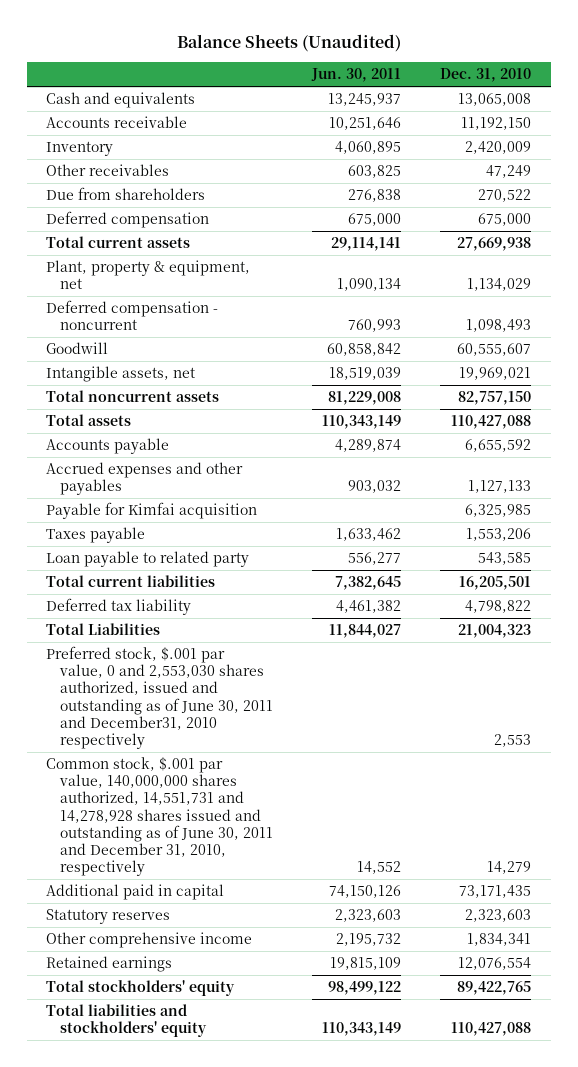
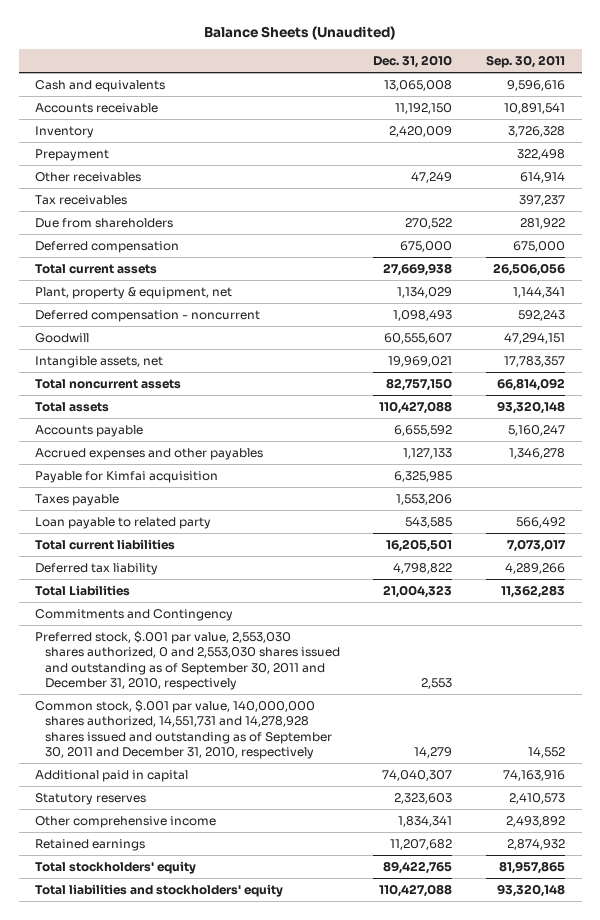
- | Jun. 30, 2011 | Dec. 31, 2010
+ | Dec. 31, 2010 | Sep. 30, 2011
+ Prepayment | | 322,498
+ Tax receivables | | 397,237
- Preferred stock, $.001 par value, 0 and 2,553,030 shares authorized, issued and outstanding as of June 30, 2011 and December31, 2010 respectively | | 2,553
- Common stock, $.001 par value, 140,000,000 shares authorized, 14,551,731 and 14,278,928 shares issued and outstanding as of June 30, 2011 and December 31, 2010, respectively | 14,552 | 14,279
- Additional paid in capital | 74,150,126 | 73,171,435
+ Commitments and Contingency
+ Preferred stock, $.001 par value, 2,553,030 shares authorized, 0 and 2,553,030 shares issued and outstanding as of September 30, 2011 and December 31, 2010, respectively | 2,553 |
+ Common stock, $.001 par value, 140,000,000 shares authorized, 14,551,731 and 14,278,928 shares issued and outstanding as of September 30, 2011 and December 31, 2010, respectively | 14,279 | 14,552
+ Additional paid in capital | 74,040,307 | 74,163,916
- Retained earnings | 19,815,109 | 12,076,554
+ Retained earnings | 11,207,682 | 2,874,932

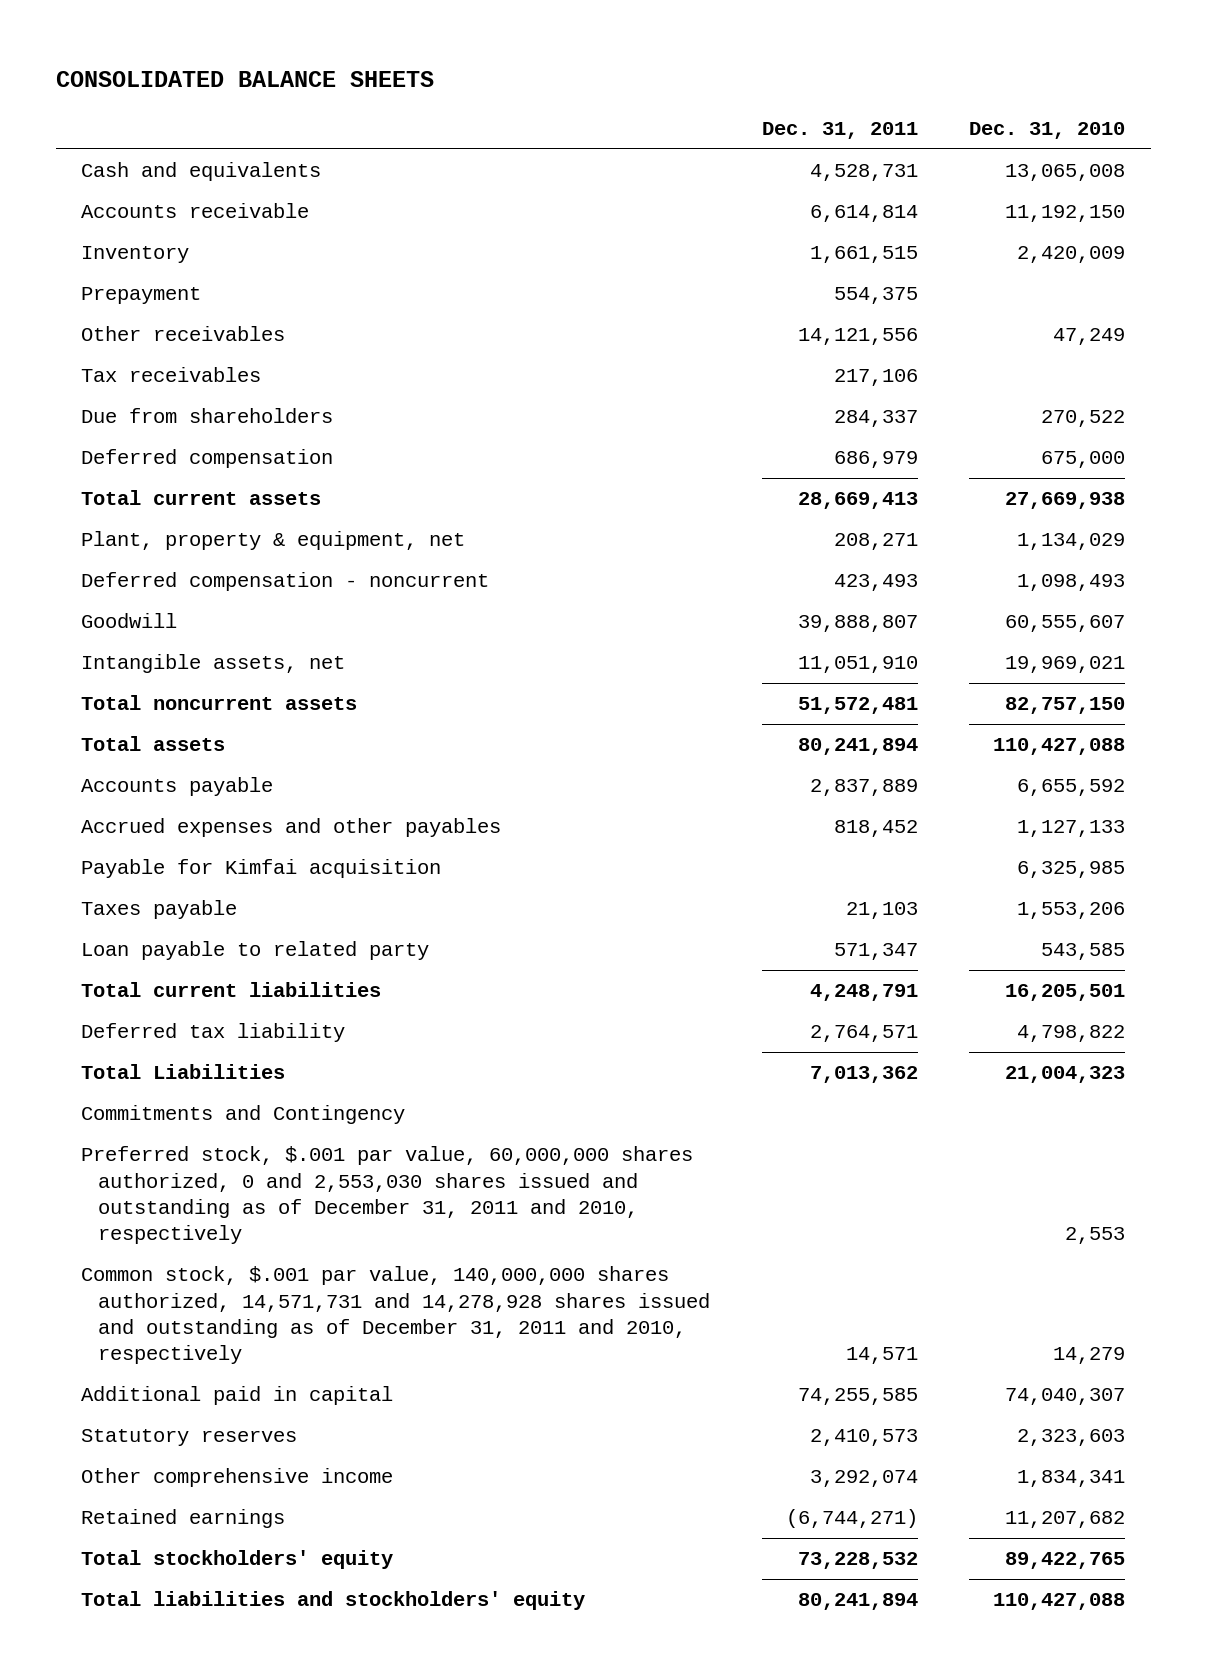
- Balance Sheets (Unaudited)
+ CONSOLIDATED BALANCE SHEETS
- | Dec. 31, 2010 | Sep. 30, 2011
+ | Dec. 31, 2011 | Dec. 31, 2010
- Preferred stock, $.001 par value, 2,553,030 shares authorized, 0 and 2,553,030 shares issued and outstanding as of September 30, 2011 and December 31, 2010, respectively | 2,553 |
- Common stock, $.001 par value, 140,000,000 shares authorized, 14,551,731 and 14,278,928 shares issued and outstanding as of September 30, 2011 and December 31, 2010, respectively | 14,279 | 14,552
+ Preferred stock, $.001 par value, 60,000,000 shares authorized, 0 and 2,553,030 shares issued and outstanding as of December 31, 2011 and 2010, respectively | | 2,553
+ Common stock, $.001 par value, 140,000,000 shares authorized, 14,571,731 and 14,278,928 shares issued and outstanding as of December 31, 2011 and 2010, respectively | 14,571 | 14,279

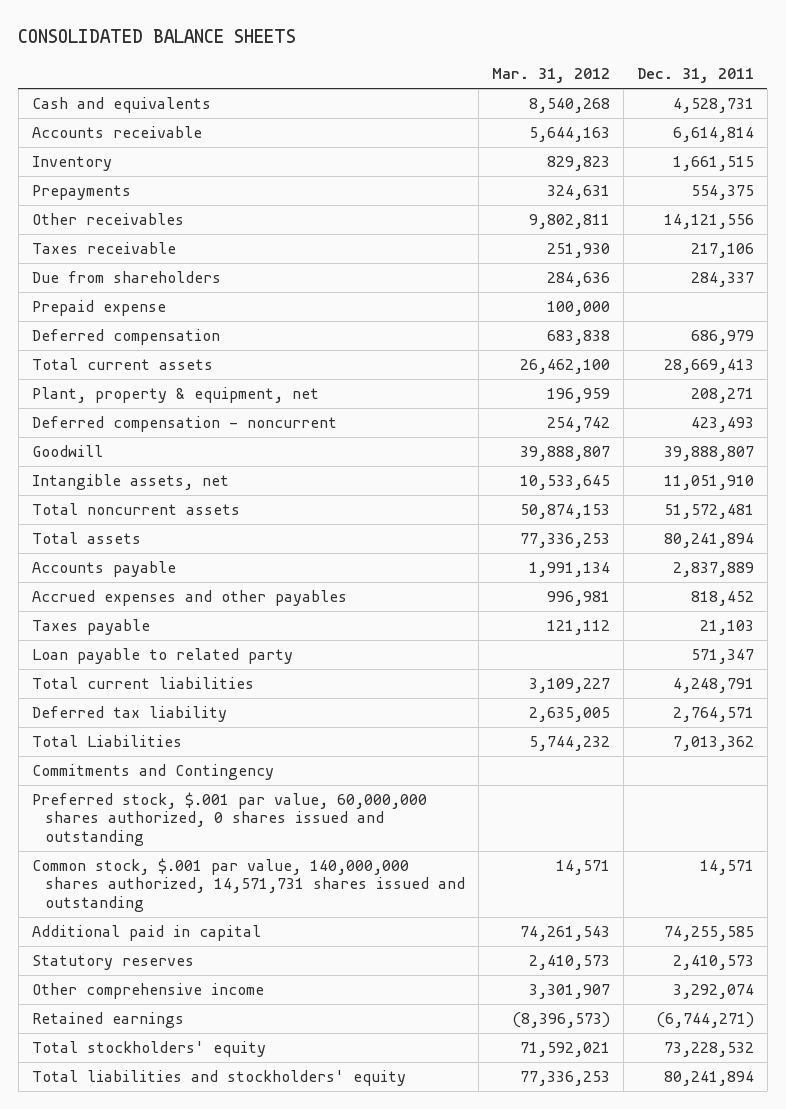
- | Dec. 31, 2011 | Dec. 31, 2010
+ | Mar. 31, 2012 | Dec. 31, 2011
- Prepayment | 554,375 |
+ Prepayments | 324,631 | 554,375
- Tax receivables | 217,106 |
+ Taxes receivable | 251,930 | 217,106
+ Prepaid expense | 100,000 |
- Payable for Kimfai acquisition | | 6,325,985
- Preferred stock, $.001 par value, 60,000,000 shares authorized, 0 and 2,553,030 shares issued and outstanding as of December 31, 2011 and 2010, respectively | | 2,553
- Common stock, $.001 par value, 140,000,000 shares authorized, 14,571,731 and 14,278,928 shares issued and outstanding as of December 31, 2011 and 2010, respectively | 14,571 | 14,279
+ Preferred stock, $.001 par value, 60,000,000 shares authorized, 0 shares issued and outstanding
+ Common stock, $.001 par value, 140,000,000 shares authorized, 14,571,731 shares issued and outstanding | 14,571 | 14,571

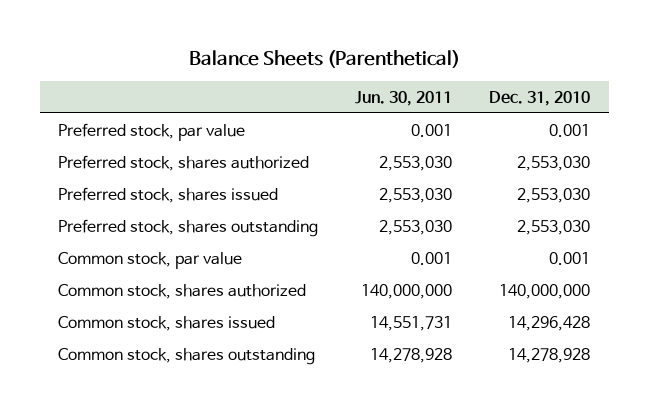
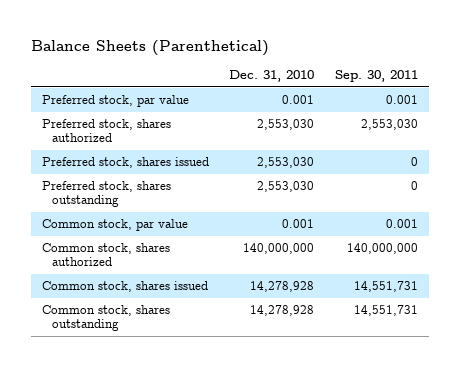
- | Jun. 30, 2011 | Dec. 31, 2010
+ | Dec. 31, 2010 | Sep. 30, 2011
- Common stock, shares issued | 14,551,731 | 14,296,428
+ Common stock, shares issued | 14,278,928 | 14,551,731

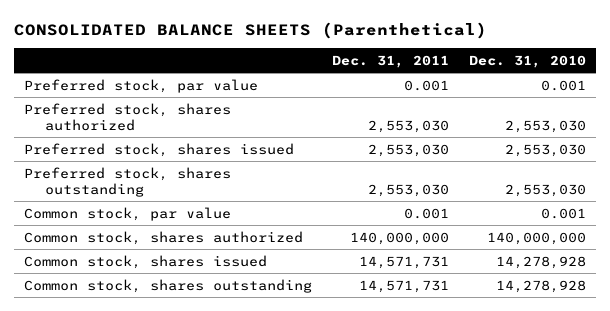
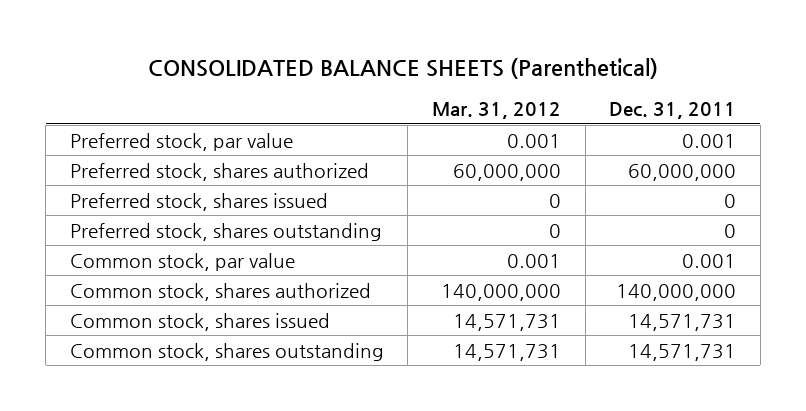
- | Dec. 31, 2011 | Dec. 31, 2010
+ | Mar. 31, 2012 | Dec. 31, 2011
- Preferred stock, shares authorized | 2,553,030 | 2,553,030
- Preferred stock, shares issued | 2,553,030 | 2,553,030
- Preferred stock, shares outstanding | 2,553,030 | 2,553,030
+ Preferred stock, shares authorized | 60,000,000 | 60,000,000
+ Preferred stock, shares issued | 0 | 0
+ Preferred stock, shares outstanding | 0 | 0

